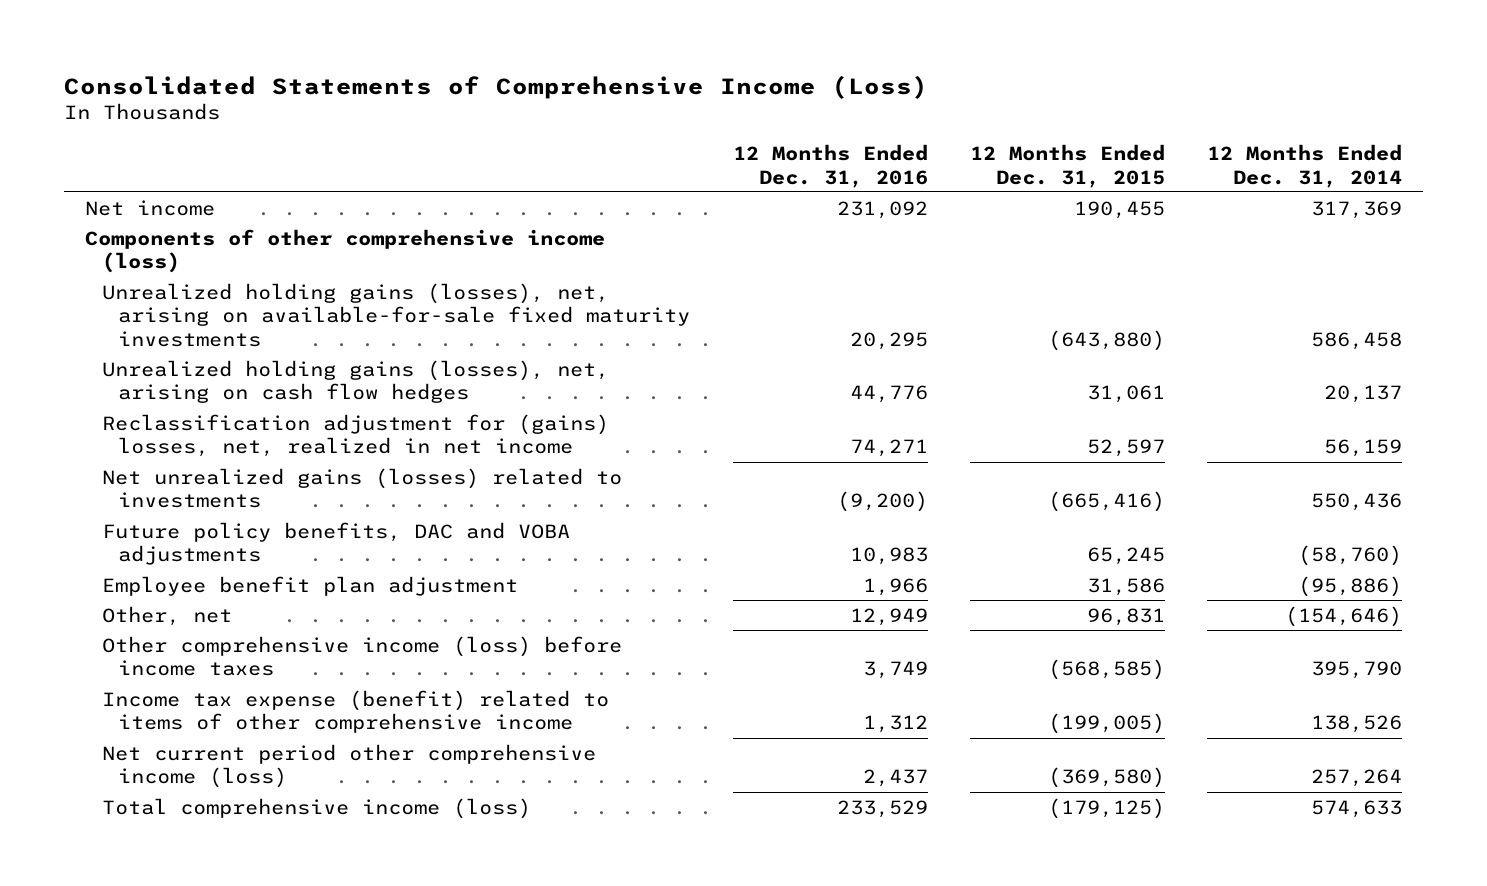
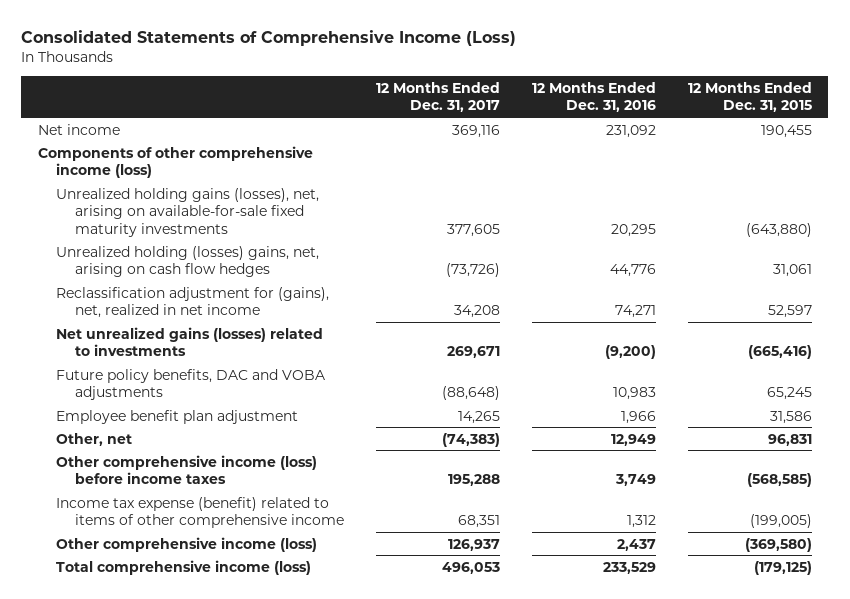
- | 12 Months Ended Dec. 31, 2016 | 12 Months Ended Dec. 31, 2015 | 12 Months Ended Dec. 31, 2014
+ | 12 Months Ended Dec. 31, 2017 | 12 Months Ended Dec. 31, 2016 | 12 Months Ended Dec. 31, 2015
- Unrealized holding gains (losses), net, arising on cash flow hedges | 44,776 | 31,061 | 20,137
- Reclassification adjustment for (gains) losses, net, realized in net income | 74,271 | 52,597 | 56,159
+ Unrealized holding (losses) gains, net, arising on cash flow hedges | (73,726) | 44,776 | 31,061
+ Reclassification adjustment for (gains), net, realized in net income | 34,208 | 74,271 | 52,597
- Net current period other comprehensive income (loss) | 2,437 | (369,580) | 257,264
+ Other comprehensive income (loss) | 126,937 | 2,437 | (369,580)

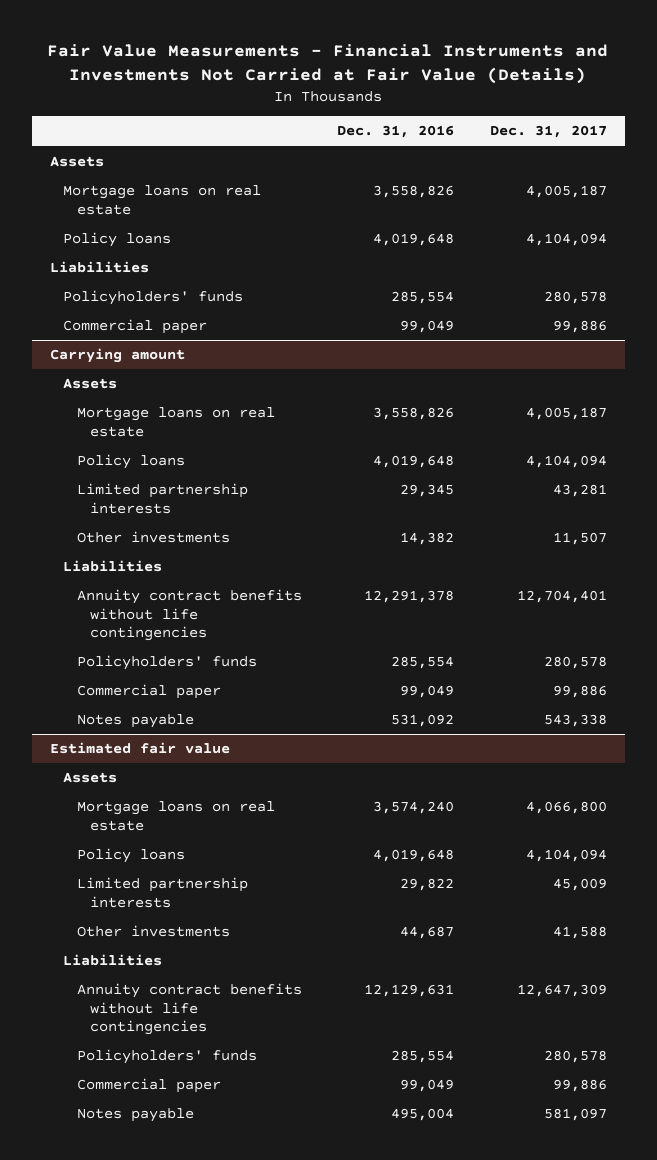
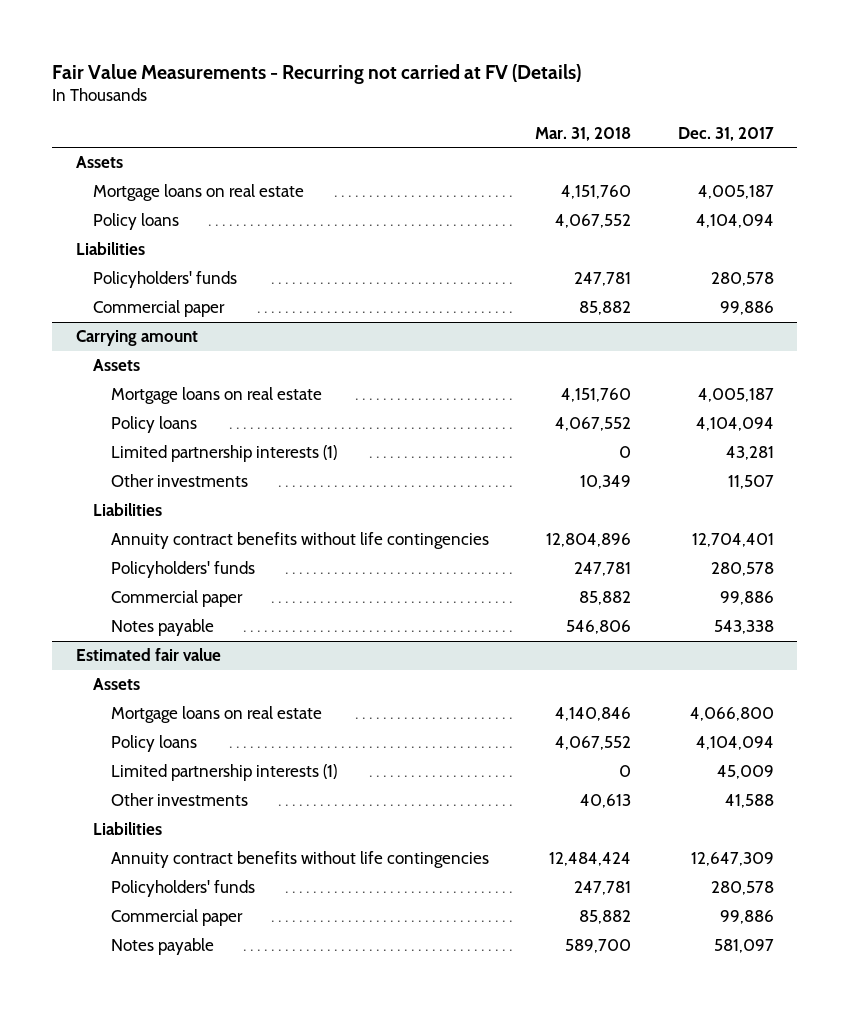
- Fair Value Measurements - Financial Instruments and Investments Not Carried at Fair Value (Details)
+ Fair Value Measurements - Recurring not carried at FV (Details)
- | Dec. 31, 2016 | Dec. 31, 2017
+ | Mar. 31, 2018 | Dec. 31, 2017
@ Carrying amount
- Limited partnership interests | 29,345 | 43,281
+ Limited partnership interests (1) | 0 | 43,281
@ Estimated fair value
- Limited partnership interests | 29,822 | 45,009
+ Limited partnership interests (1) | 0 | 45,009

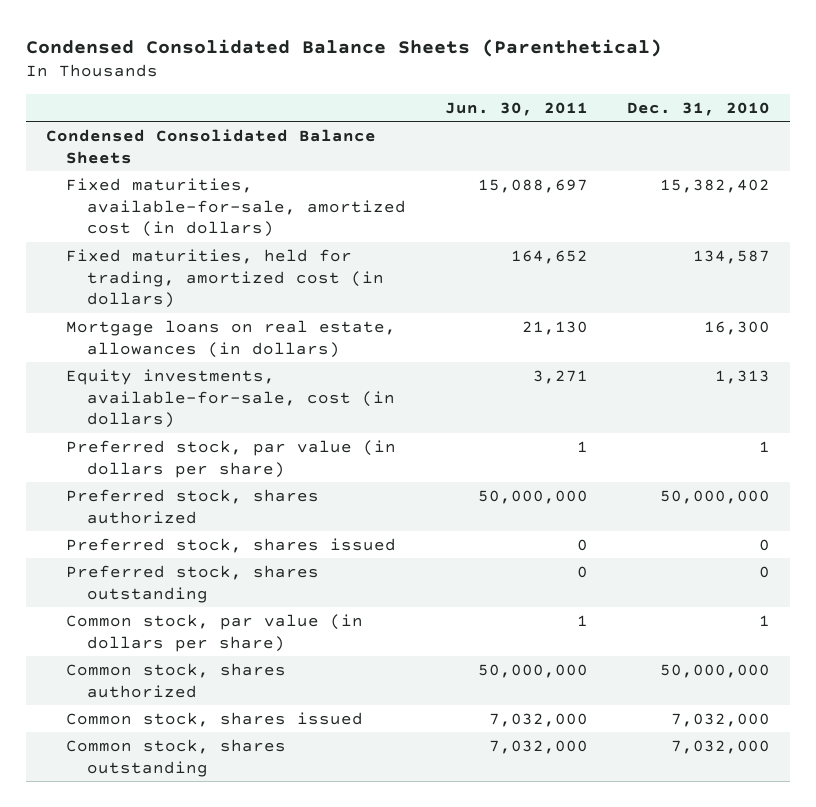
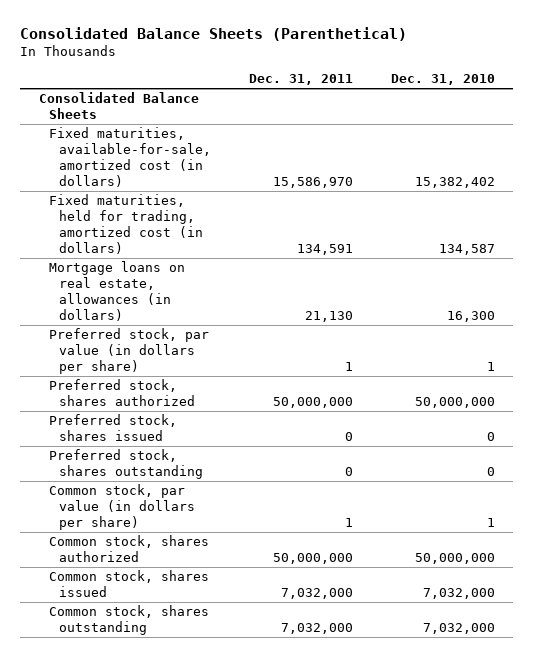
- Condensed Consolidated Balance Sheets (Parenthetical)
+ Consolidated Balance Sheets (Parenthetical)
- | Jun. 30, 2011 | Dec. 31, 2010
+ | Dec. 31, 2011 | Dec. 31, 2010
- Condensed Consolidated Balance Sheets
+ Consolidated Balance Sheets
- Equity investments, available-for-sale, cost (in dollars) | 3,271 | 1,313

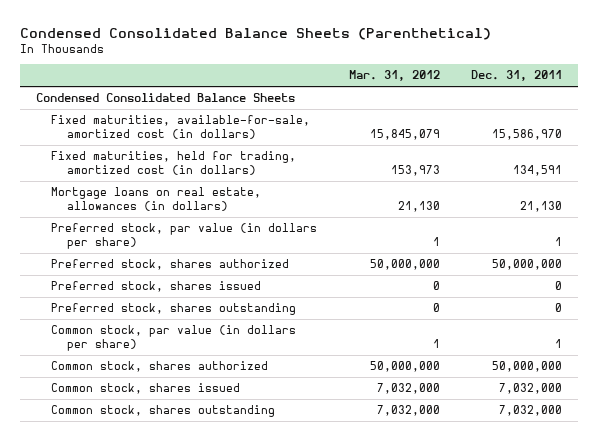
- Consolidated Balance Sheets (Parenthetical)
+ Condensed Consolidated Balance Sheets (Parenthetical)
- | Dec. 31, 2011 | Dec. 31, 2010
+ | Mar. 31, 2012 | Dec. 31, 2011
- Consolidated Balance Sheets
+ Condensed Consolidated Balance Sheets

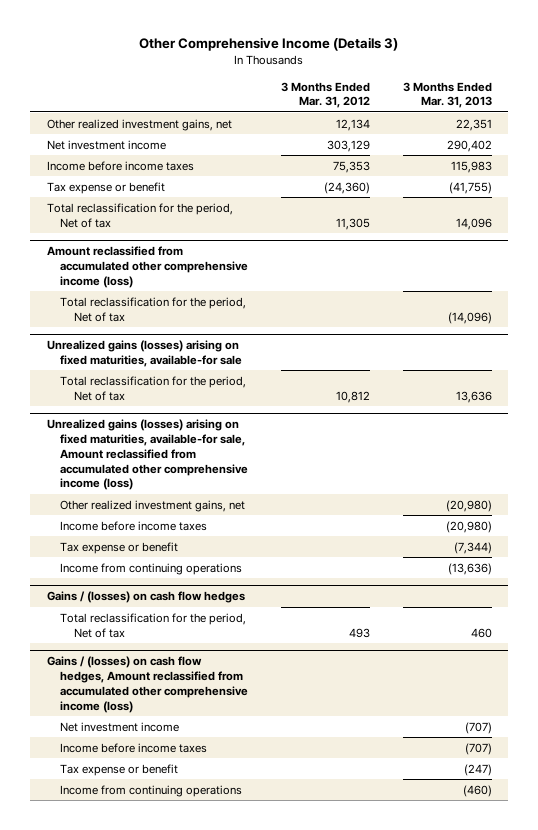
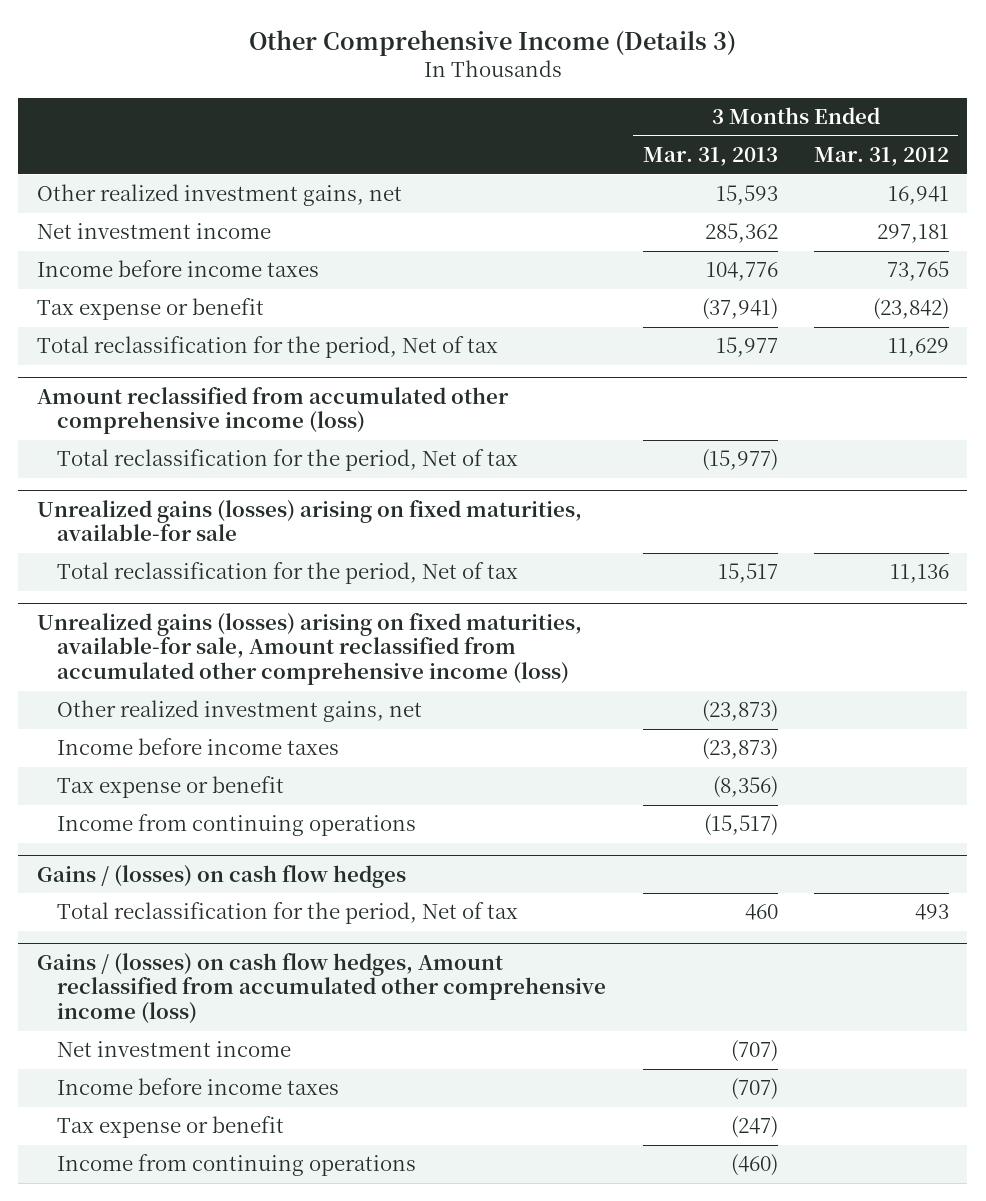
- | 3 Months Ended Mar. 31, 2012 | 3 Months Ended Mar. 31, 2013
+ | 3 Months Ended Mar. 31, 2013 | 3 Months Ended Mar. 31, 2012
- Other realized investment gains, net | 12,134 | 22,351
- Net investment income | 303,129 | 290,402
- Income before income taxes | 75,353 | 115,983
- Tax expense or benefit | (24,360) | (41,755)
- Total reclassification for the period, Net of tax | 11,305 | 14,096
+ Other realized investment gains, net | 15,593 | 16,941
+ Net investment income | 285,362 | 297,181
+ Income before income taxes | 104,776 | 73,765
+ Tax expense or benefit | (37,941) | (23,842)
+ Total reclassification for the period, Net of tax | 15,977 | 11,629
@ Amount reclassified from accumulated other comprehensive income (loss)
- Total reclassification for the period, Net of tax | | (14,096)
+ Total reclassification for the period, Net of tax | (15,977) |
@ Unrealized gains (losses) arising on fixed maturities, available-for sale
- Total reclassification for the period, Net of tax | 10,812 | 13,636
+ Total reclassification for the period, Net of tax | 15,517 | 11,136
@ Unrealized gains (losses) arising on fixed maturities, available-for sale, Amount reclassified from accumulated other comprehensive income (loss)
- Other realized investment gains, net | | (20,980)
- Income before income taxes | | (20,980)
- Tax expense or benefit | | (7,344)
- Income from continuing operations | | (13,636)
+ Other realized investment gains, net | (23,873) |
+ Income before income taxes | (23,873) |
+ Tax expense or benefit | (8,356) |
+ Income from continuing operations | (15,517) |

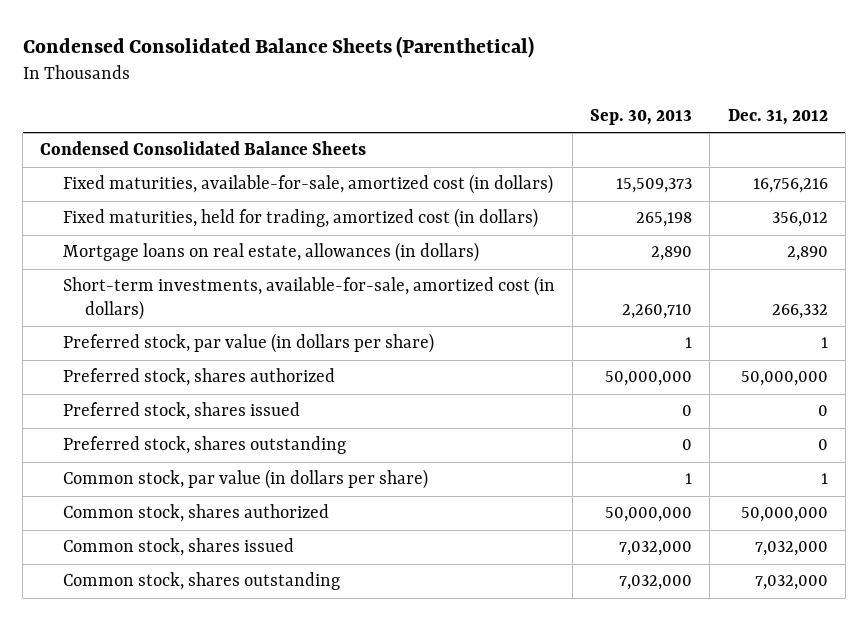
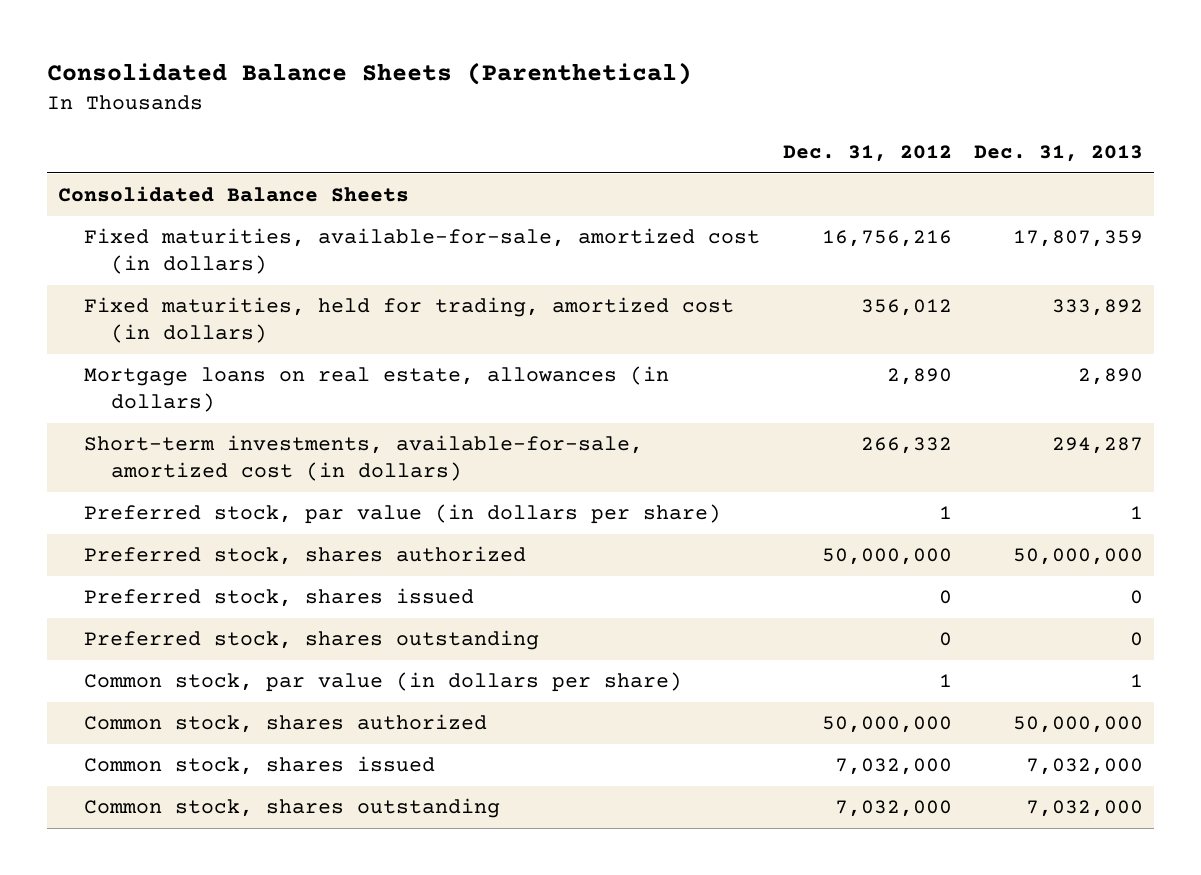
- Condensed Consolidated Balance Sheets (Parenthetical)
+ Consolidated Balance Sheets (Parenthetical)
- | Sep. 30, 2013 | Dec. 31, 2012
+ | Dec. 31, 2012 | Dec. 31, 2013
- Condensed Consolidated Balance Sheets
+ Consolidated Balance Sheets

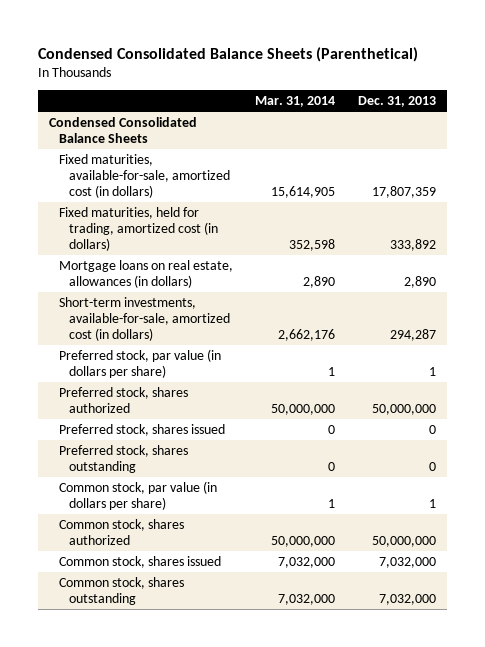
- Consolidated Balance Sheets (Parenthetical)
+ Condensed Consolidated Balance Sheets (Parenthetical)
- | Dec. 31, 2012 | Dec. 31, 2013
+ | Mar. 31, 2014 | Dec. 31, 2013
- Consolidated Balance Sheets
+ Condensed Consolidated Balance Sheets

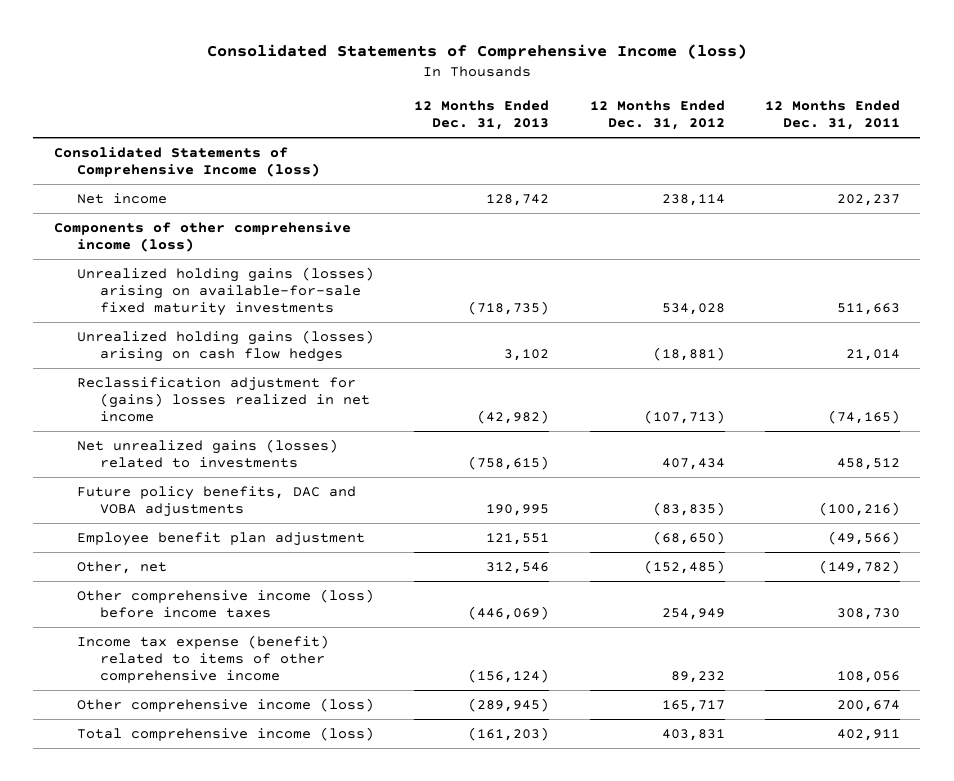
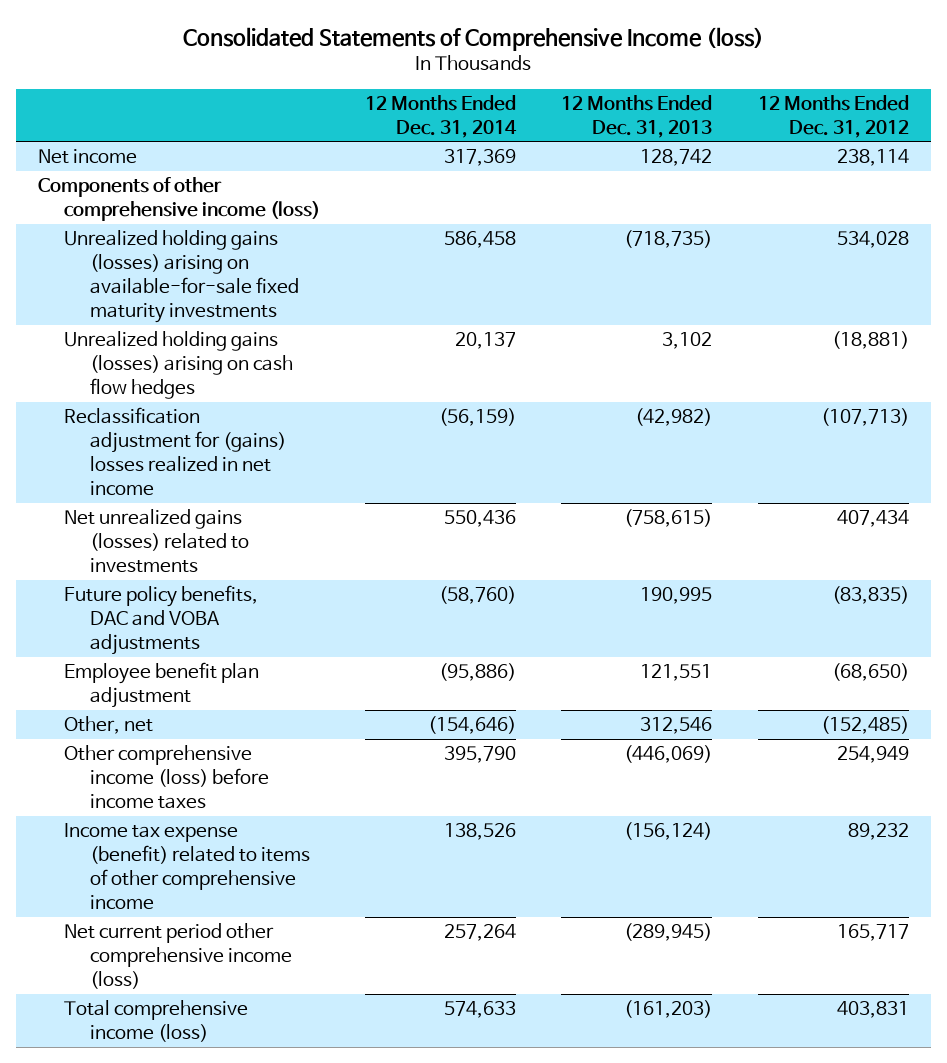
- | 12 Months Ended Dec. 31, 2013 | 12 Months Ended Dec. 31, 2012 | 12 Months Ended Dec. 31, 2011
+ | 12 Months Ended Dec. 31, 2014 | 12 Months Ended Dec. 31, 2013 | 12 Months Ended Dec. 31, 2012
- Consolidated Statements of Comprehensive Income (loss)
- Other comprehensive income (loss) | (289,945) | 165,717 | 200,674
+ Net current period other comprehensive income (loss) | 257,264 | (289,945) | 165,717

